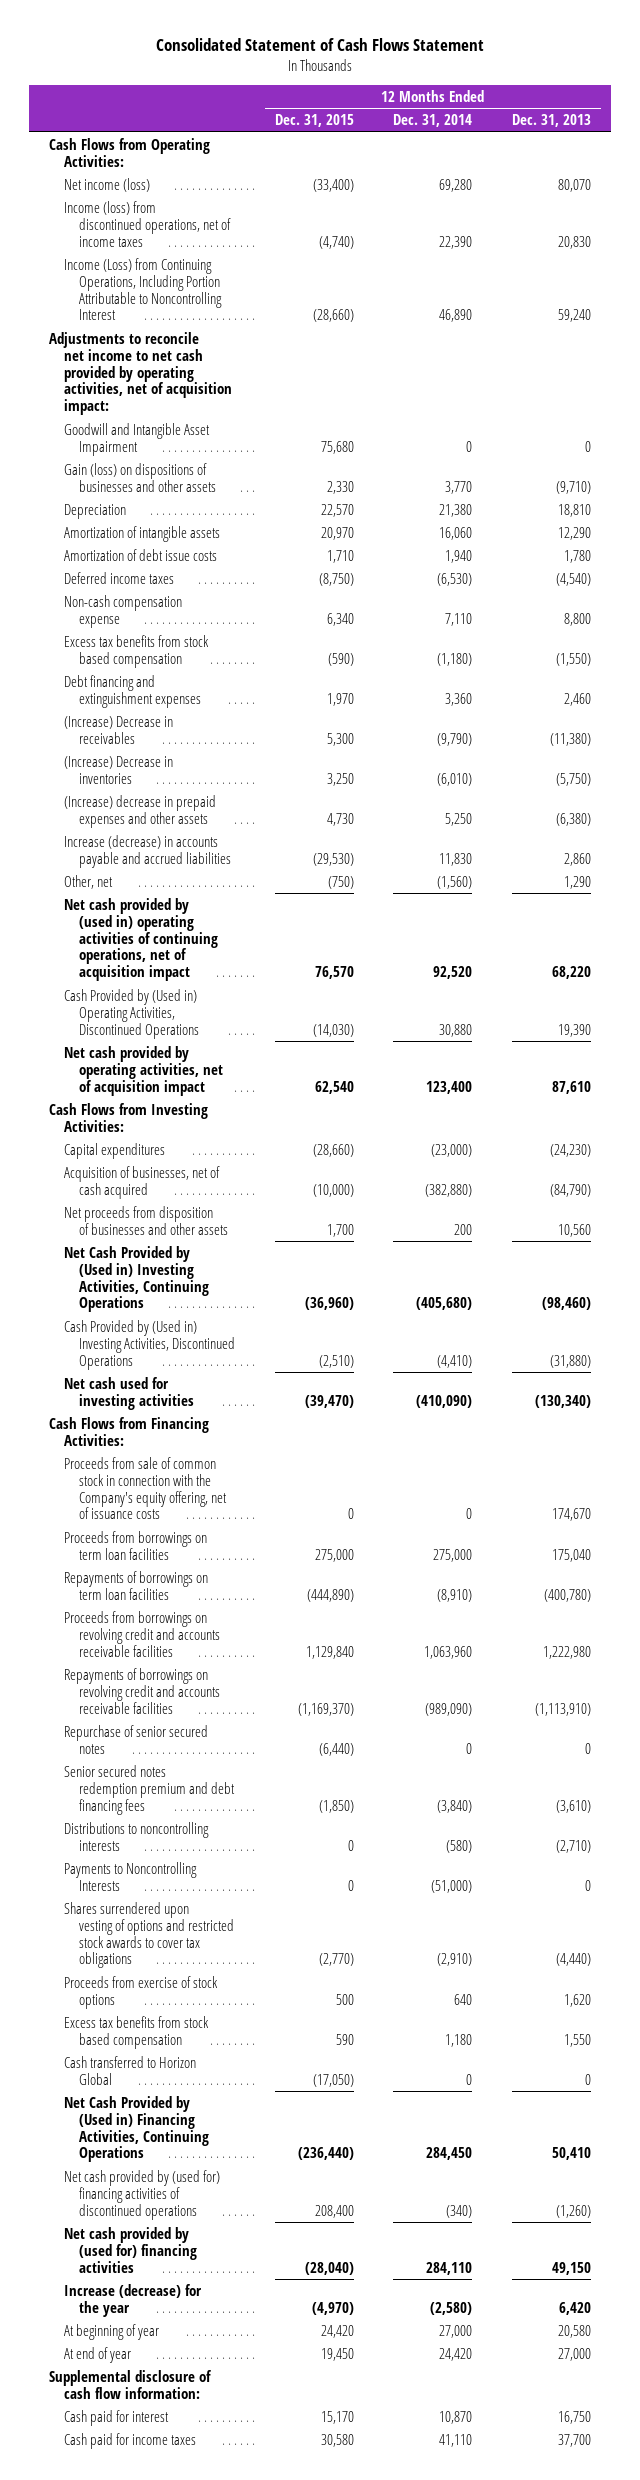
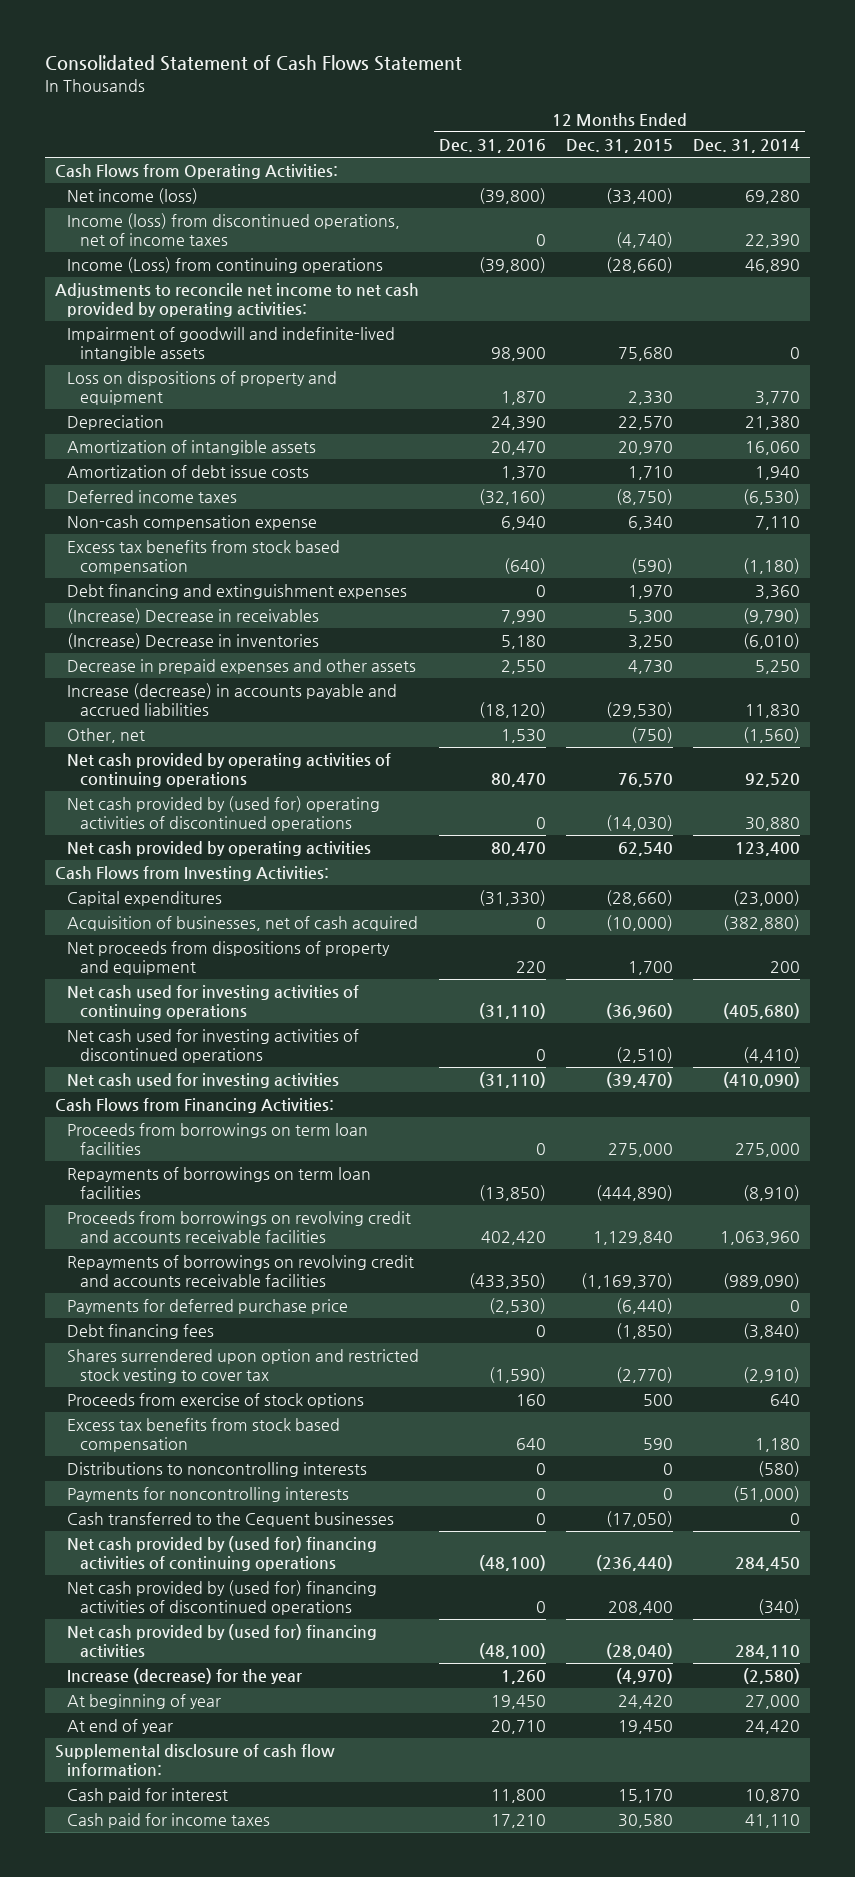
- | 12 Months Ended Dec. 31, 2015 | 12 Months Ended Dec. 31, 2014 | 12 Months Ended Dec. 31, 2013
+ | 12 Months Ended Dec. 31, 2016 | 12 Months Ended Dec. 31, 2015 | 12 Months Ended Dec. 31, 2014
- Income (Loss) from Continuing Operations, Including Portion Attributable to Noncontrolling Interest | (28,660) | 46,890 | 59,240
- Adjustments to reconcile net income to net cash provided by operating activities, net of acquisition impact:
- Goodwill and Intangible Asset Impairment | 75,680 | 0 | 0
- Gain (loss) on dispositions of businesses and other assets | 2,330 | 3,770 | (9,710)
+ Income (Loss) from continuing operations | (39,800) | (28,660) | 46,890
+ Adjustments to reconcile net income to net cash provided by operating activities:
+ Impairment of goodwill and indefinite-lived intangible assets | 98,900 | 75,680 | 0
+ Loss on dispositions of property and equipment | 1,870 | 2,330 | 3,770
- (Increase) decrease in prepaid expenses and other assets | 4,730 | 5,250 | (6,380)
+ Decrease in prepaid expenses and other assets | 2,550 | 4,730 | 5,250
- Net cash provided by (used in) operating activities of continuing operations, net of acquisition impact | 76,570 | 92,520 | 68,220
- Cash Provided by (Used in) Operating Activities, Discontinued Operations | (14,030) | 30,880 | 19,390
- Net cash provided by operating activities, net of acquisition impact | 62,540 | 123,400 | 87,610
+ Net cash provided by operating activities of continuing operations | 80,470 | 76,570 | 92,520
+ Net cash provided by (used for) operating activities of discontinued operations | 0 | (14,030) | 30,880
+ Net cash provided by operating activities | 80,470 | 62,540 | 123,400
- Net proceeds from disposition of businesses and other assets | 1,700 | 200 | 10,560
- Net Cash Provided by (Used in) Investing Activities, Continuing Operations | (36,960) | (405,680) | (98,460)
- Cash Provided by (Used in) Investing Activities, Discontinued Operations | (2,510) | (4,410) | (31,880)
+ Net proceeds from dispositions of property and equipment | 220 | 1,700 | 200
+ Net cash used for investing activities of continuing operations | (31,110) | (36,960) | (405,680)
+ Net cash used for investing activities of discontinued operations | 0 | (2,510) | (4,410)
- Proceeds from sale of common stock in connection with the Company's equity offering, net of issuance costs | 0 | 0 | 174,670
- Repurchase of senior secured notes | (6,440) | 0 | 0
- Senior secured notes redemption premium and debt financing fees | (1,850) | (3,840) | (3,610)
- Payments to Noncontrolling Interests | 0 | (51,000) | 0
- Shares surrendered upon vesting of options and restricted stock awards to cover tax obligations | (2,770) | (2,910) | (4,440)
+ Payments for deferred purchase price | (2,530) | (6,440) | 0
+ Debt financing fees | 0 | (1,850) | (3,840)
+ Shares surrendered upon option and restricted stock vesting to cover tax | (1,590) | (2,770) | (2,910)
- Cash transferred to Horizon Global | (17,050) | 0 | 0
- Net Cash Provided by (Used in) Financing Activities, Continuing Operations | (236,440) | 284,450 | 50,410
moved down: Distributions to noncontrolling interests | 0 | 0 | (580)
+ Payments for noncontrolling interests | 0 | 0 | (51,000)
+ Cash transferred to the Cequent businesses | 0 | (17,050) | 0
+ Net cash provided by (used for) financing activities of continuing operations | (48,100) | (236,440) | 284,450

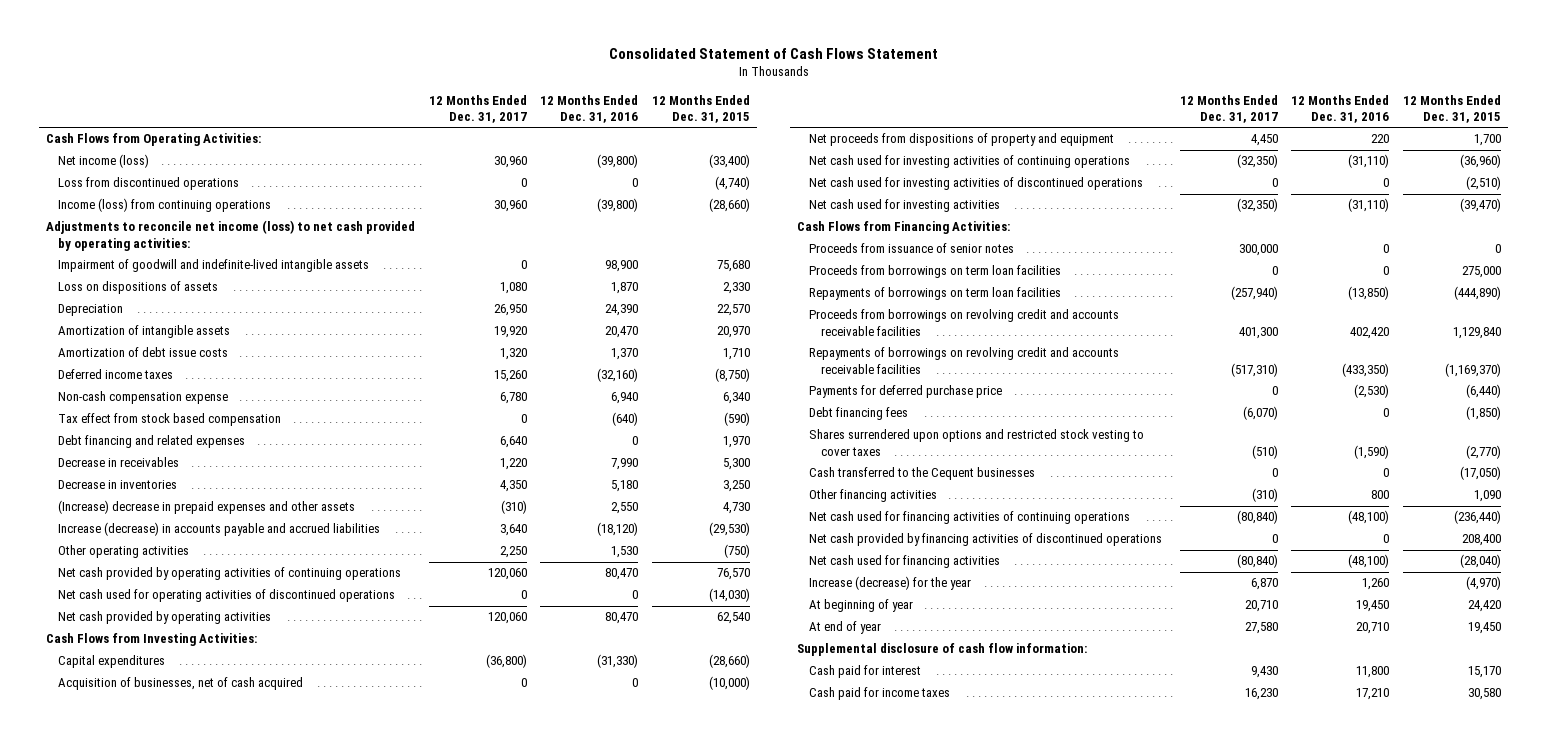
- | 12 Months Ended Dec. 31, 2016 | 12 Months Ended Dec. 31, 2015 | 12 Months Ended Dec. 31, 2014
+ | 12 Months Ended Dec. 31, 2017 | 12 Months Ended Dec. 31, 2016 | 12 Months Ended Dec. 31, 2015
- Income (loss) from discontinued operations, net of income taxes | 0 | (4,740) | 22,390
- Income (Loss) from continuing operations | (39,800) | (28,660) | 46,890
- Adjustments to reconcile net income to net cash provided by operating activities:
+ Loss from discontinued operations | 0 | 0 | (4,740)
+ Income (loss) from continuing operations | 30,960 | (39,800) | (28,660)
+ Adjustments to reconcile net income (loss) to net cash provided by operating activities:
- Loss on dispositions of property and equipment | 1,870 | 2,330 | 3,770
+ Loss on dispositions of assets | 1,080 | 1,870 | 2,330
- Excess tax benefits from stock based compensation | (640) | (590) | (1,180)
- Debt financing and extinguishment expenses | 0 | 1,970 | 3,360
- (Increase) Decrease in receivables | 7,990 | 5,300 | (9,790)
- (Increase) Decrease in inventories | 5,180 | 3,250 | (6,010)
- Decrease in prepaid expenses and other assets | 2,550 | 4,730 | 5,250
+ Tax effect from stock based compensation | 0 | (640) | (590)
+ Debt financing and related expenses | 6,640 | 0 | 1,970
+ Decrease in receivables | 1,220 | 7,990 | 5,300
+ Decrease in inventories | 4,350 | 5,180 | 3,250
+ (Increase) decrease in prepaid expenses and other assets | (310) | 2,550 | 4,730
- Other, net | 1,530 | (750) | (1,560)
+ Other operating activities | 2,250 | 1,530 | (750)
- Net cash provided by (used for) operating activities of discontinued operations | 0 | (14,030) | 30,880
+ Net cash used for operating activities of discontinued operations | 0 | 0 | (14,030)
+ Proceeds from issuance of senior notes | 300,000 | 0 | 0
- Shares surrendered upon option and restricted stock vesting to cover tax | (1,590) | (2,770) | (2,910)
- Proceeds from exercise of stock options | 160 | 500 | 640
- Excess tax benefits from stock based compensation | 640 | 590 | 1,180
- Distributions to noncontrolling interests | 0 | 0 | (580)
- Payments for noncontrolling interests | 0 | 0 | (51,000)
+ Shares surrendered upon options and restricted stock vesting to cover taxes | (510) | (1,590) | (2,770)
- Net cash provided by (used for) financing activities of continuing operations | (48,100) | (236,440) | 284,450
- Net cash provided by (used for) financing activities of discontinued operations | 0 | 208,400 | (340)
- Net cash provided by (used for) financing activities | (48,100) | (28,040) | 284,110
+ Other financing activities | (310) | 800 | 1,090
+ Net cash used for financing activities of continuing operations | (80,840) | (48,100) | (236,440)
+ Net cash provided by financing activities of discontinued operations | 0 | 0 | 208,400
+ Net cash used for financing activities | (80,840) | (48,100) | (28,040)

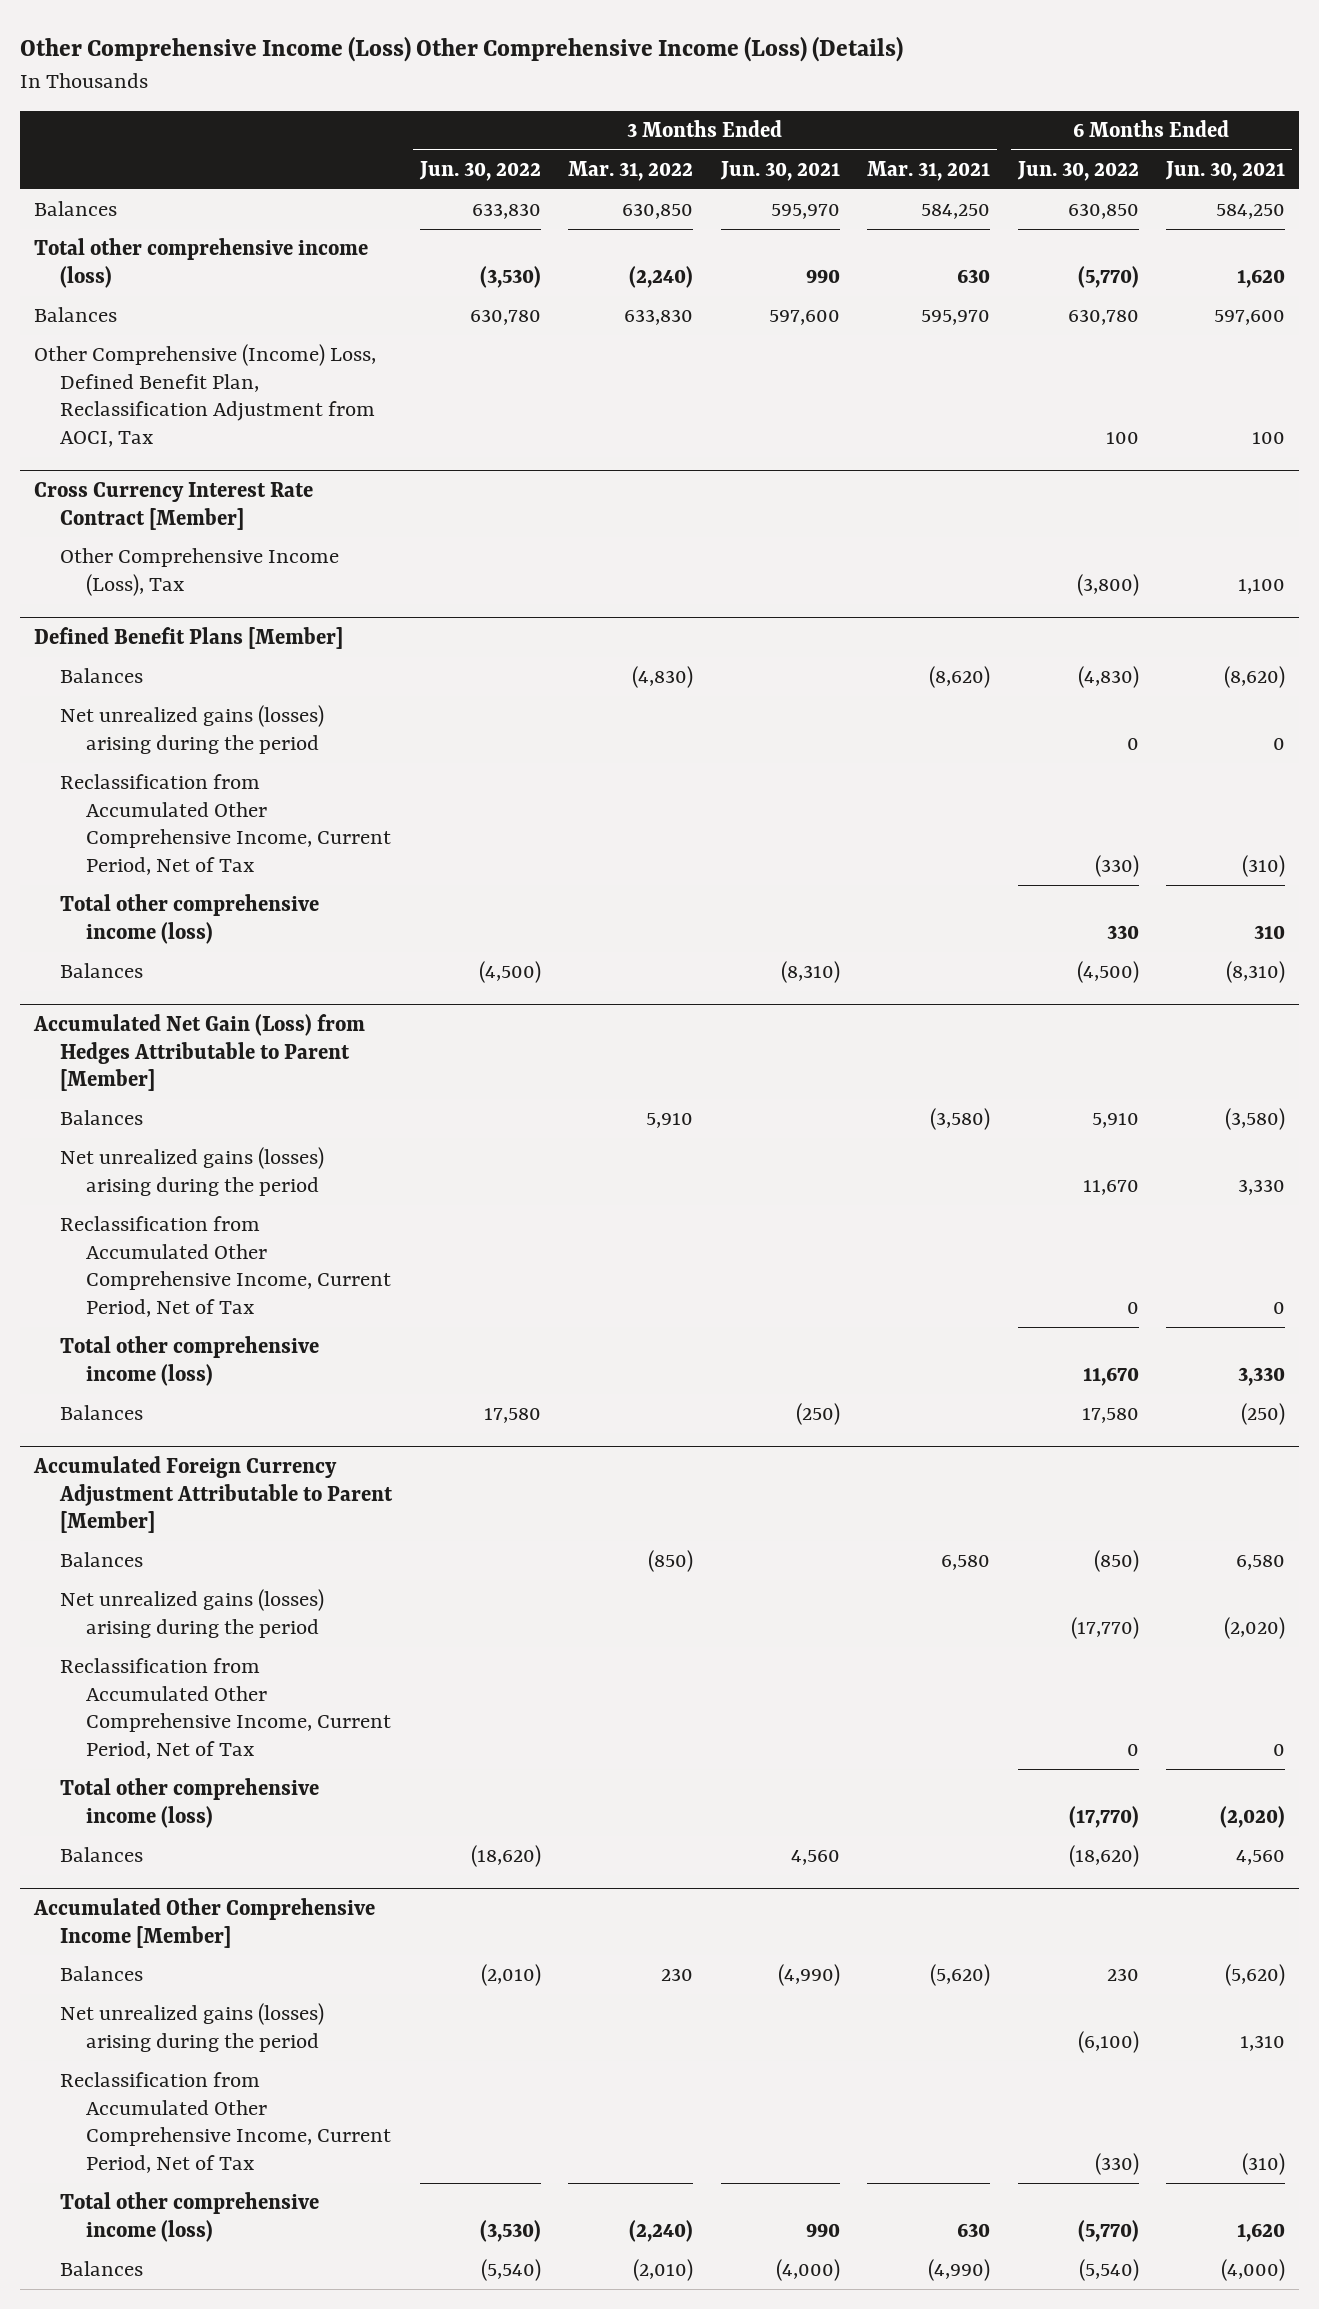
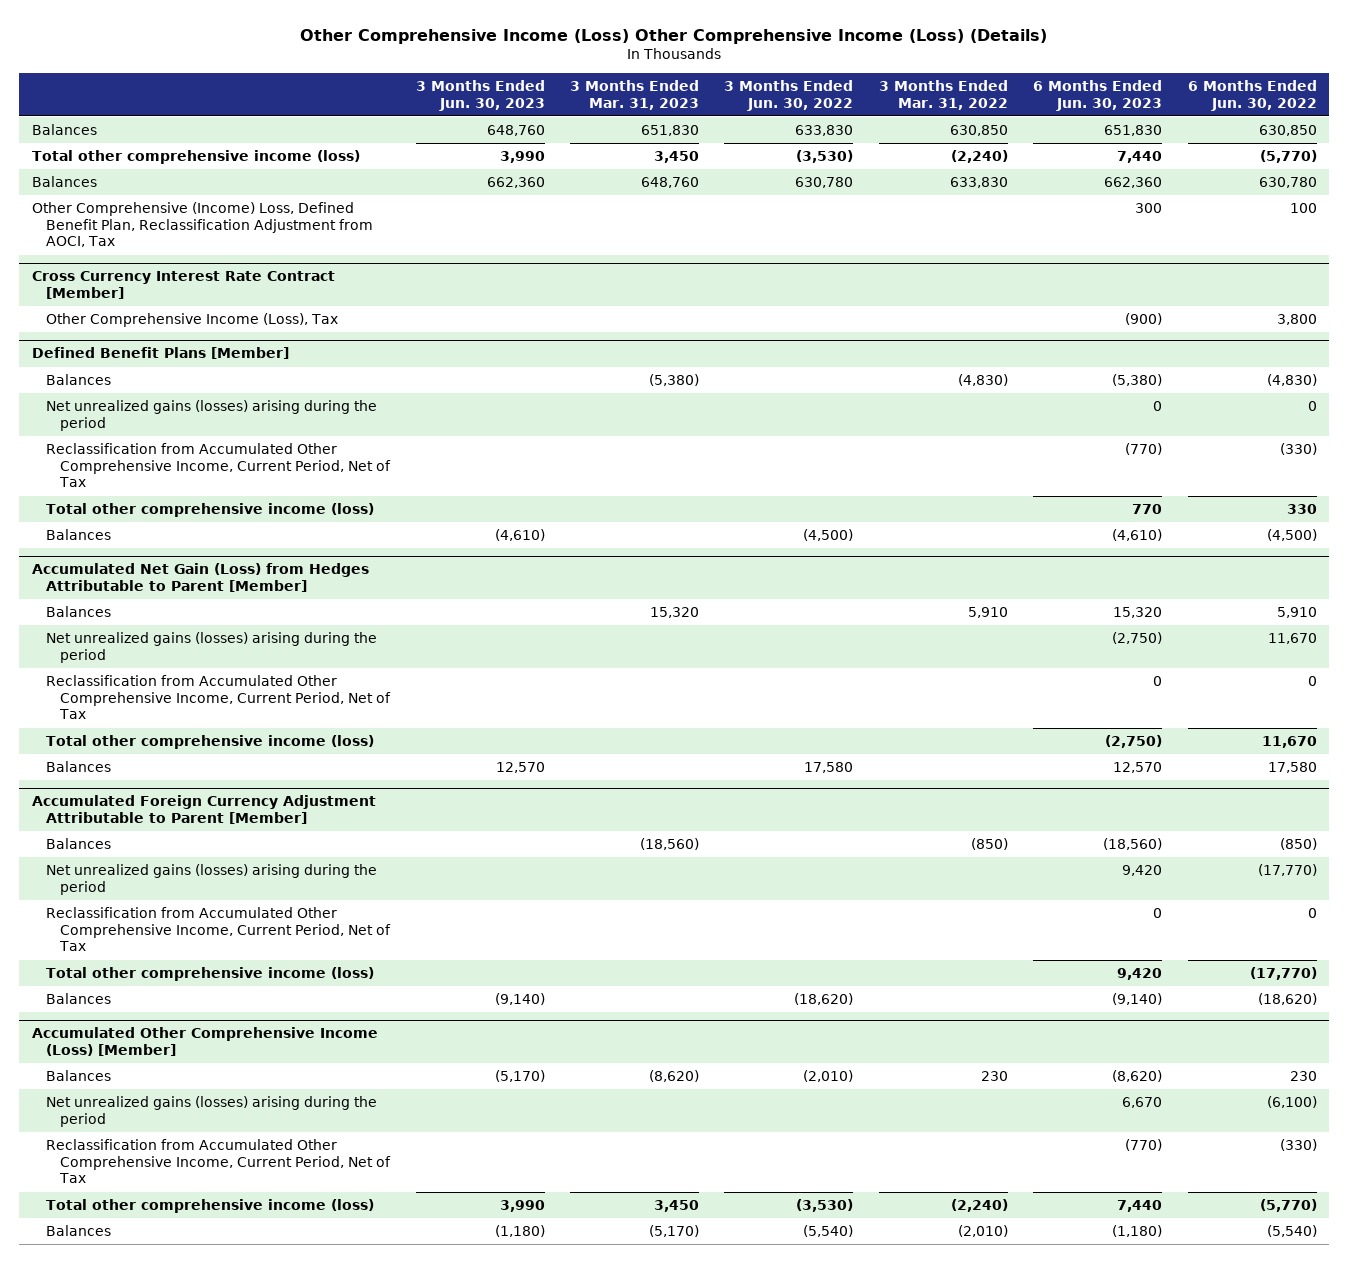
- | 3 Months Ended Jun. 30, 2022 | 3 Months Ended Mar. 31, 2022 | 3 Months Ended Jun. 30, 2021 | 3 Months Ended Mar. 31, 2021 | 6 Months Ended Jun. 30, 2022 | 6 Months Ended Jun. 30, 2021
+ | 3 Months Ended Jun. 30, 2023 | 3 Months Ended Mar. 31, 2023 | 3 Months Ended Jun. 30, 2022 | 3 Months Ended Mar. 31, 2022 | 6 Months Ended Jun. 30, 2023 | 6 Months Ended Jun. 30, 2022
@ Cross Currency Interest Rate Contract [Member]
- Other Comprehensive Income (Loss), Tax | | | | | (3,800) | 1,100
+ Other Comprehensive Income (Loss), Tax | | | | | (900) | 3,800
- Accumulated Other Comprehensive Income [Member]
+ Accumulated Other Comprehensive Income (Loss) [Member]

